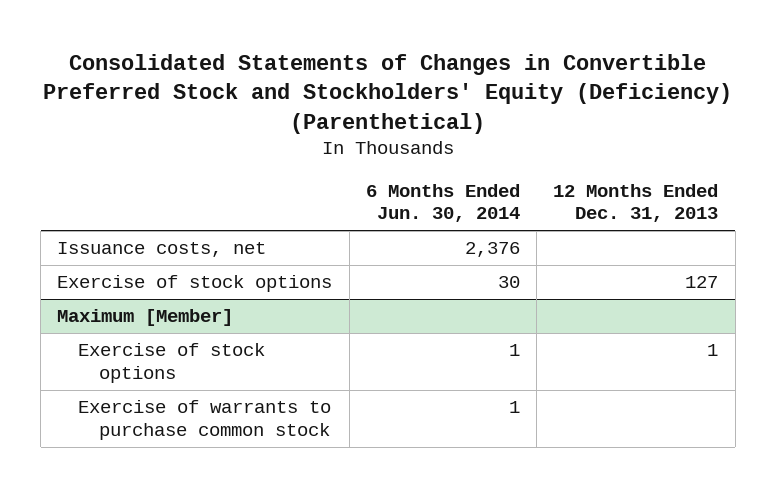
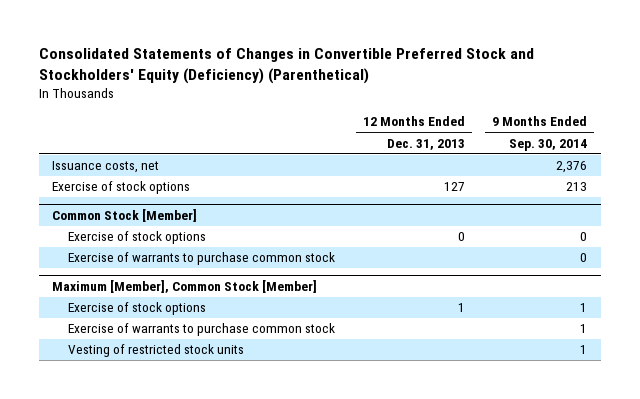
- | 6 Months Ended Jun. 30, 2014 | 12 Months Ended Dec. 31, 2013
+ | 12 Months Ended Dec. 31, 2013 | 9 Months Ended Sep. 30, 2014
- Maximum [Member]
+ Common Stock [Member]
+ Exercise of stock options | 0 | 0
+ Exercise of warrants to purchase common stock | | 0
+ Maximum [Member], Common Stock [Member]
+ Vesting of restricted stock units | | 1

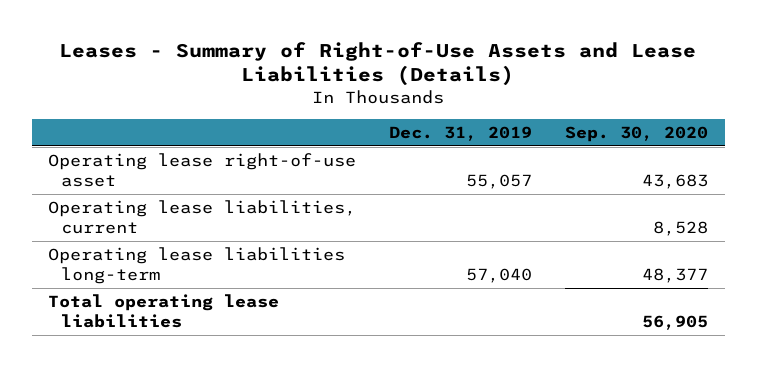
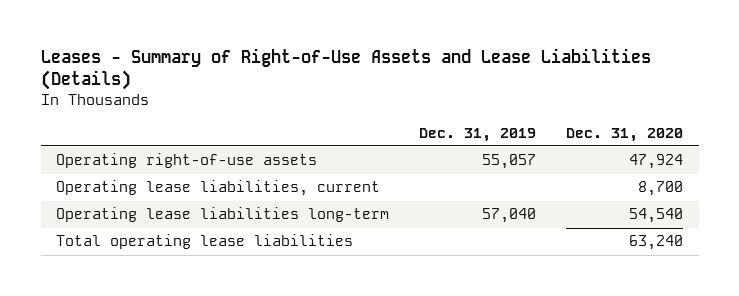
- | Dec. 31, 2019 | Sep. 30, 2020
+ | Dec. 31, 2019 | Dec. 31, 2020
- Operating lease right-of-use asset | 55,057 | 43,683
+ Operating right-of-use assets | 55,057 | 47,924

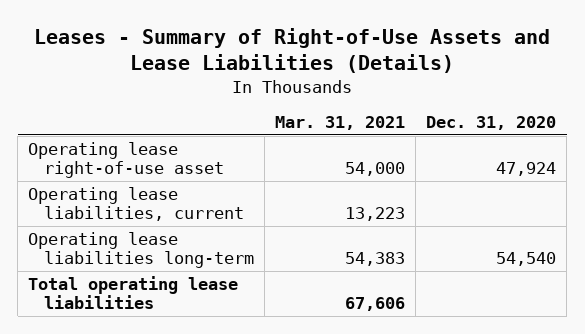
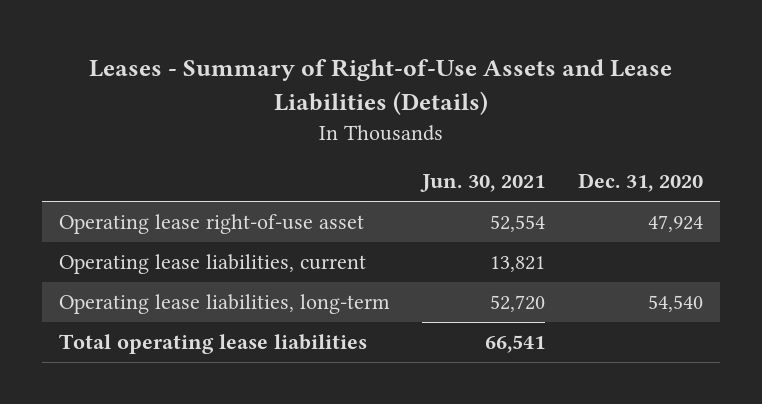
- | Mar. 31, 2021 | Dec. 31, 2020
+ | Jun. 30, 2021 | Dec. 31, 2020
- Operating lease liabilities long-term | 54,383 | 54,540
+ Operating lease liabilities, long-term | 52,720 | 54,540

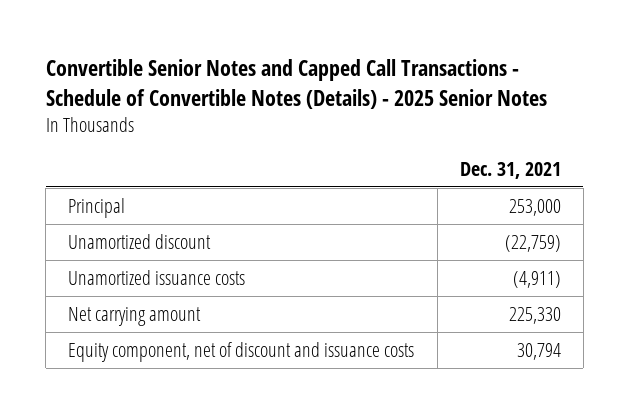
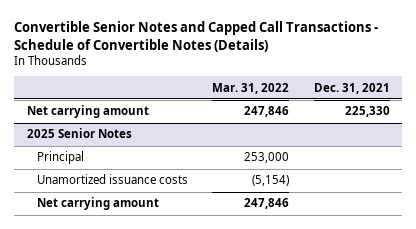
- Convertible Senior Notes and Capped Call Transactions - Schedule of Convertible Notes (Details) - 2025 Senior Notes
+ Convertible Senior Notes and Capped Call Transactions - Schedule of Convertible Notes (Details)
- | Dec. 31, 2021
+ | Mar. 31, 2022 | Dec. 31, 2021
- Principal | 253,000
- Unamortized discount | (22,759)
- Unamortized issuance costs | (4,911)
- Equity component, net of discount and issuance costs | 30,794
+ 2025 Senior Notes
+ Principal | 253,000 |
+ Unamortized issuance costs | (5,154) |
+ Net carrying amount | 247,846 |

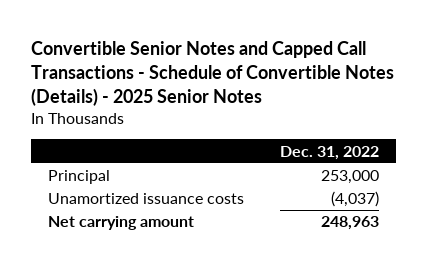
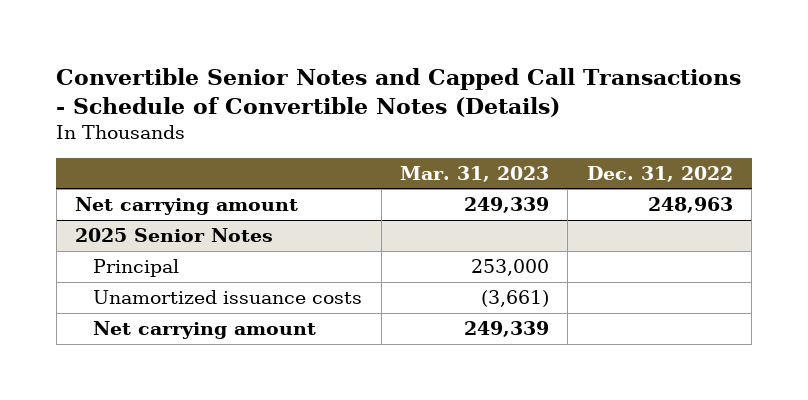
- Convertible Senior Notes and Capped Call Transactions - Schedule of Convertible Notes (Details) - 2025 Senior Notes
+ Convertible Senior Notes and Capped Call Transactions - Schedule of Convertible Notes (Details)
- | Dec. 31, 2022
+ | Mar. 31, 2023 | Dec. 31, 2022
- Principal | 253,000
- Unamortized issuance costs | (4,037)
+ 2025 Senior Notes
+ Principal | 253,000 |
+ Unamortized issuance costs | (3,661) |
+ Net carrying amount | 249,339 |

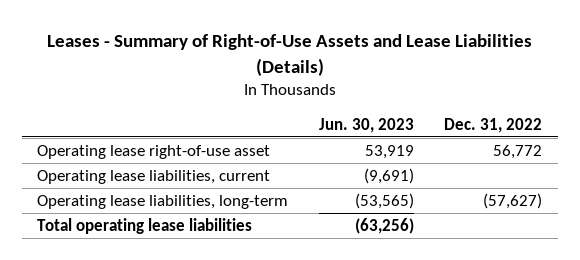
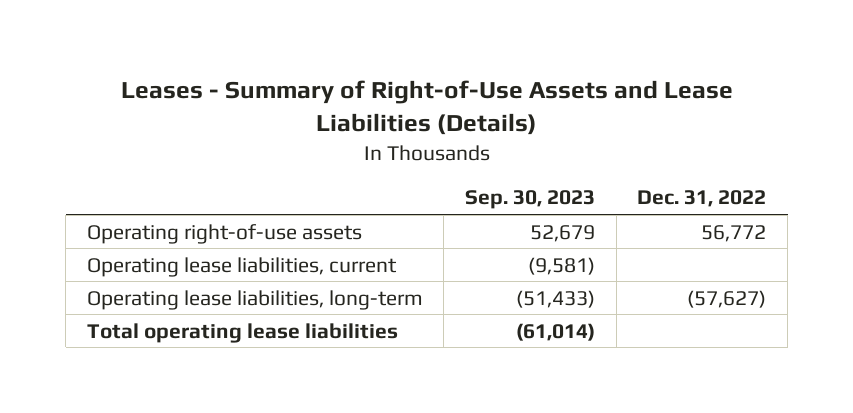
- | Jun. 30, 2023 | Dec. 31, 2022
+ | Sep. 30, 2023 | Dec. 31, 2022
- Operating lease right-of-use asset | 53,919 | 56,772
+ Operating right-of-use assets | 52,679 | 56,772

